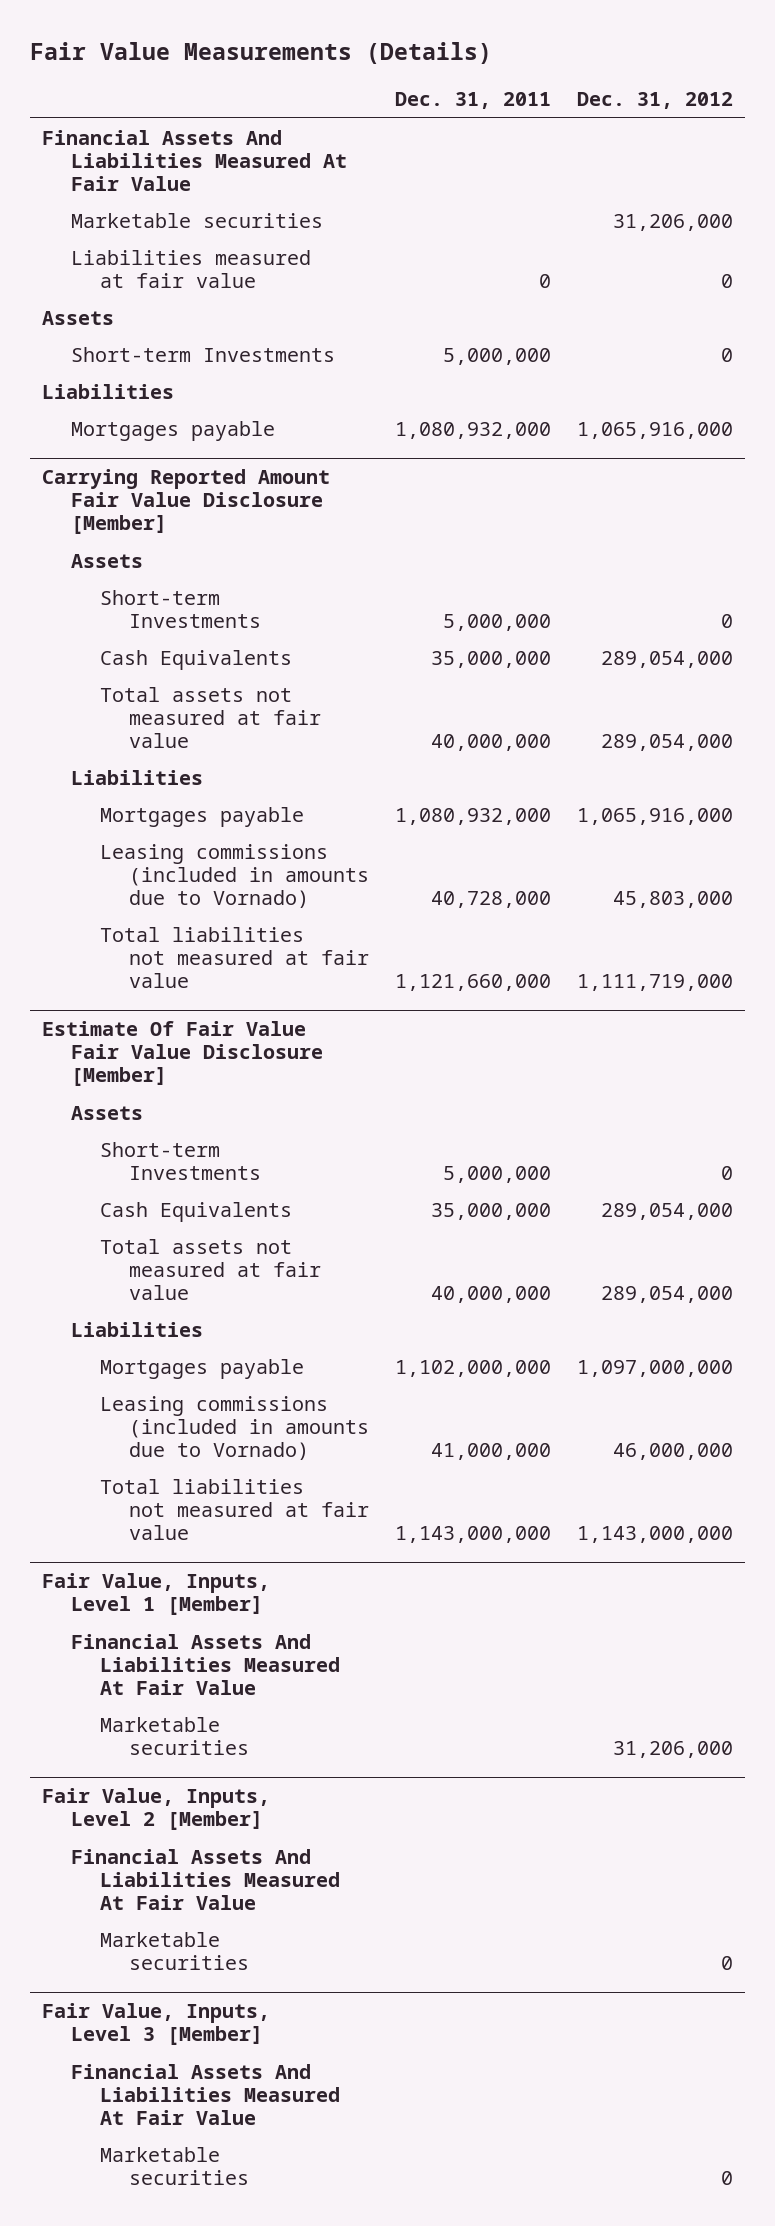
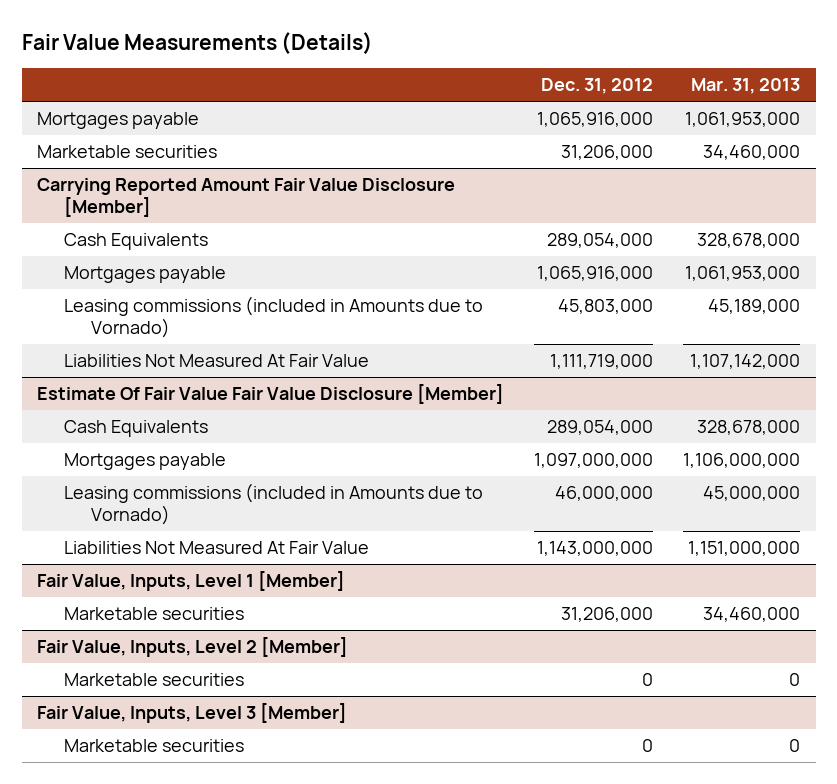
- | Dec. 31, 2011 | Dec. 31, 2012
+ | Dec. 31, 2012 | Mar. 31, 2013
- Financial Assets And Liabilities Measured At Fair Value
- Liabilities measured at fair value | 0 | 0
- Assets
- Short-term Investments | 5,000,000 | 0
- Liabilities
moved down: Marketable securities | 31,206,000 | 34,460,000
@ Carrying Reported Amount Fair Value Disclosure [Member]
- Assets
- Short-term Investments | 5,000,000 | 0
- Total assets not measured at fair value | 40,000,000 | 289,054,000
- Liabilities
- Leasing commissions (included in amounts due to Vornado) | 40,728,000 | 45,803,000
- Total liabilities not measured at fair value | 1,121,660,000 | 1,111,719,000
+ Leasing commissions (included in Amounts due to Vornado) | 45,803,000 | 45,189,000
+ Liabilities Not Measured At Fair Value | 1,111,719,000 | 1,107,142,000
@ Estimate Of Fair Value Fair Value Disclosure [Member]
- Assets
- Short-term Investments | 5,000,000 | 0
- Total assets not measured at fair value | 40,000,000 | 289,054,000
- Liabilities
- Leasing commissions (included in amounts due to Vornado) | 41,000,000 | 46,000,000
- Total liabilities not measured at fair value | 1,143,000,000 | 1,143,000,000
+ Leasing commissions (included in Amounts due to Vornado) | 46,000,000 | 45,000,000
+ Liabilities Not Measured At Fair Value | 1,143,000,000 | 1,151,000,000
@ Fair Value, Inputs, Level 1 [Member]
- Financial Assets And Liabilities Measured At Fair Value
@ Fair Value, Inputs, Level 2 [Member]
- Financial Assets And Liabilities Measured At Fair Value
@ Fair Value, Inputs, Level 3 [Member]
- Financial Assets And Liabilities Measured At Fair Value

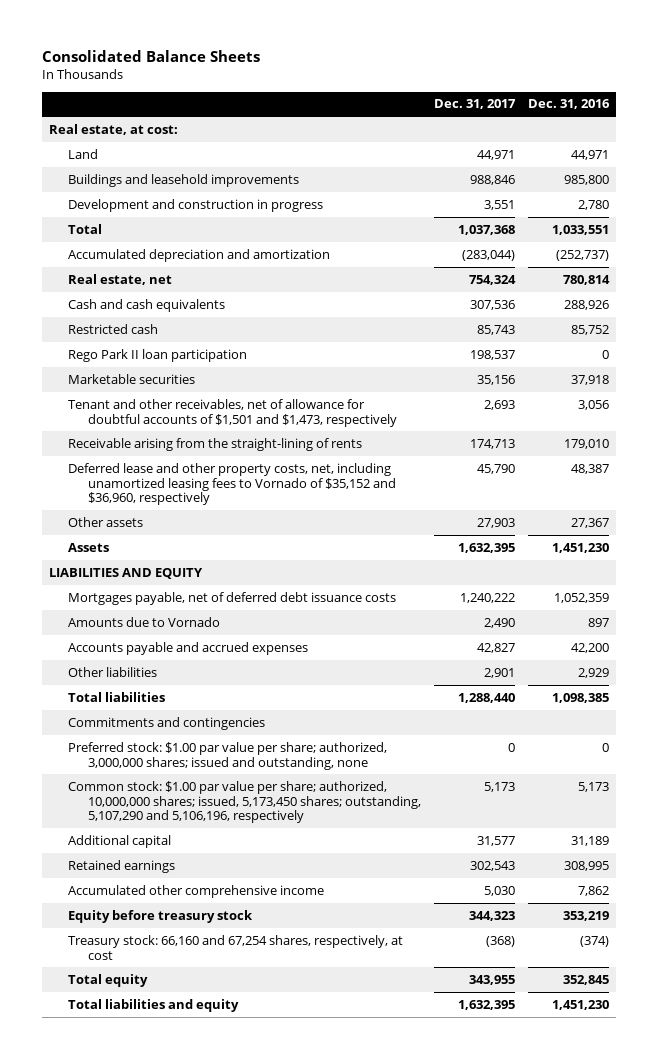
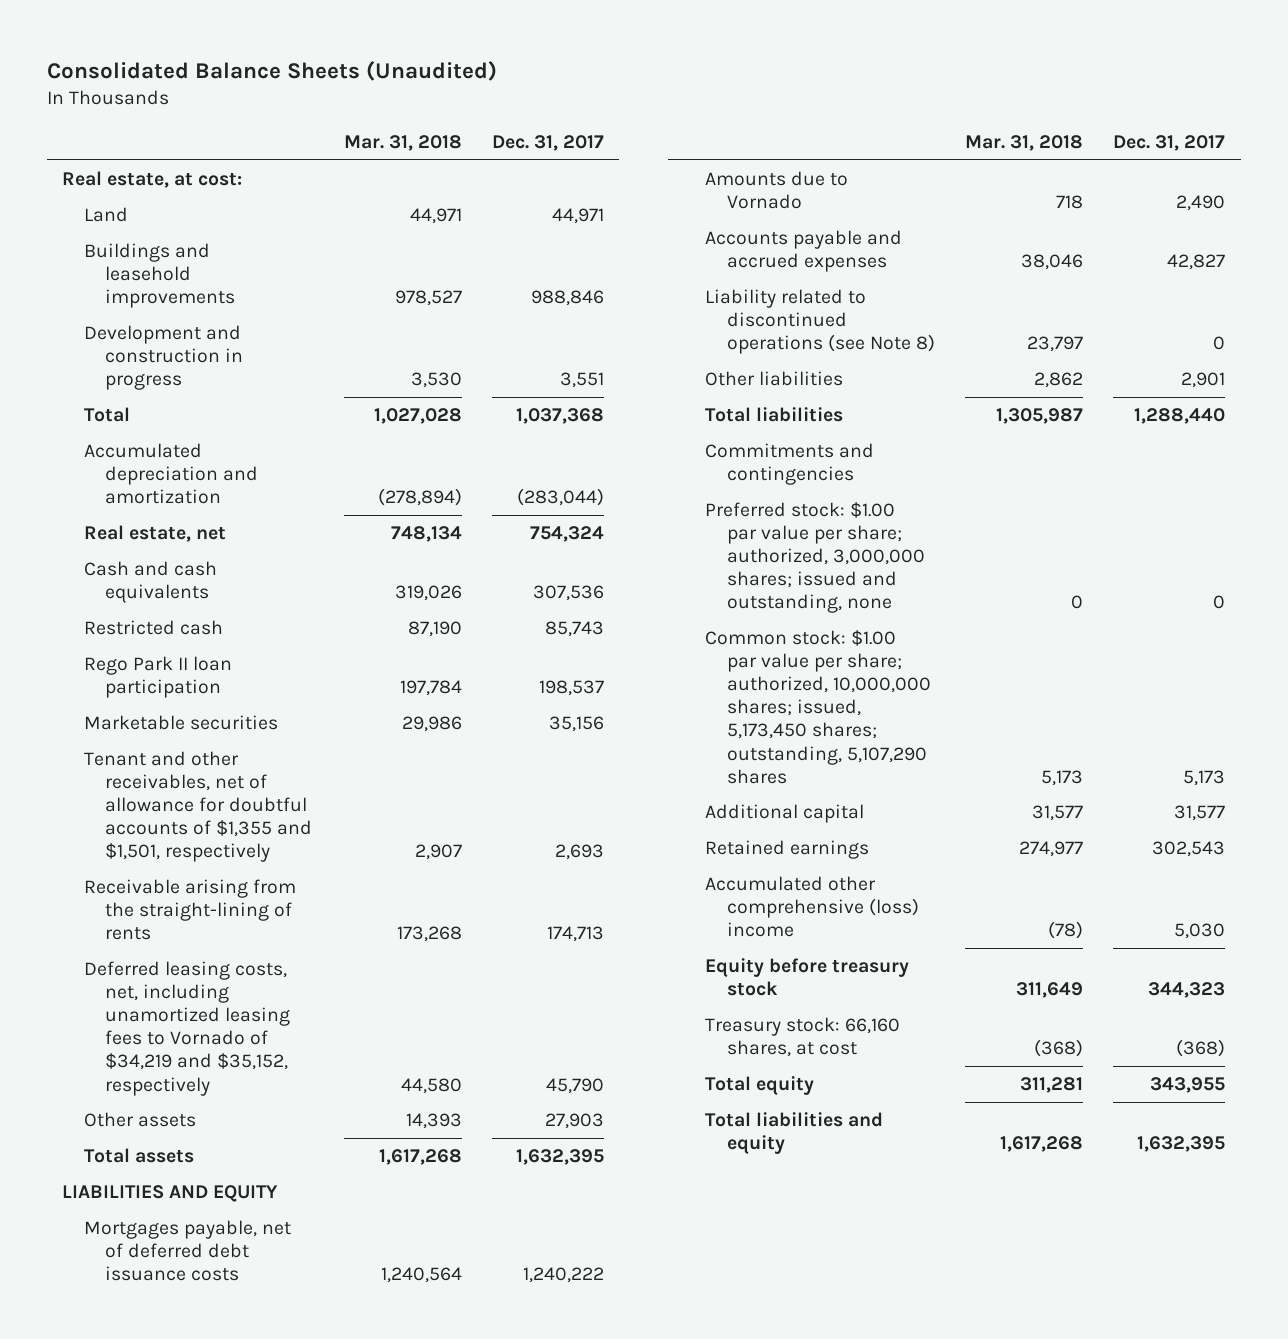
- Consolidated Balance Sheets
+ Consolidated Balance Sheets (Unaudited)
- | Dec. 31, 2017 | Dec. 31, 2016
+ | Mar. 31, 2018 | Dec. 31, 2017
- Tenant and other receivables, net of allowance for doubtful accounts of $1,501 and $1,473, respectively | 2,693 | 3,056
+ Tenant and other receivables, net of allowance for doubtful accounts of $1,355 and $1,501, respectively | 2,907 | 2,693
- Deferred lease and other property costs, net, including unamortized leasing fees to Vornado of $35,152 and $36,960, respectively | 45,790 | 48,387
+ Deferred leasing costs, net, including unamortized leasing fees to Vornado of $34,219 and $35,152, respectively | 44,580 | 45,790
- Assets | 1,632,395 | 1,451,230
+ Total assets | 1,617,268 | 1,632,395
+ Liability related to discontinued operations (see Note 8) | 23,797 | 0
- Common stock: $1.00 par value per share; authorized, 10,000,000 shares; issued, 5,173,450 shares; outstanding, 5,107,290 and 5,106,196, respectively | 5,173 | 5,173
+ Common stock: $1.00 par value per share; authorized, 10,000,000 shares; issued, 5,173,450 shares; outstanding, 5,107,290 shares | 5,173 | 5,173
- Accumulated other comprehensive income | 5,030 | 7,862
+ Accumulated other comprehensive (loss) income | (78) | 5,030
- Treasury stock: 66,160 and 67,254 shares, respectively, at cost | (368) | (374)
+ Treasury stock: 66,160 shares, at cost | (368) | (368)

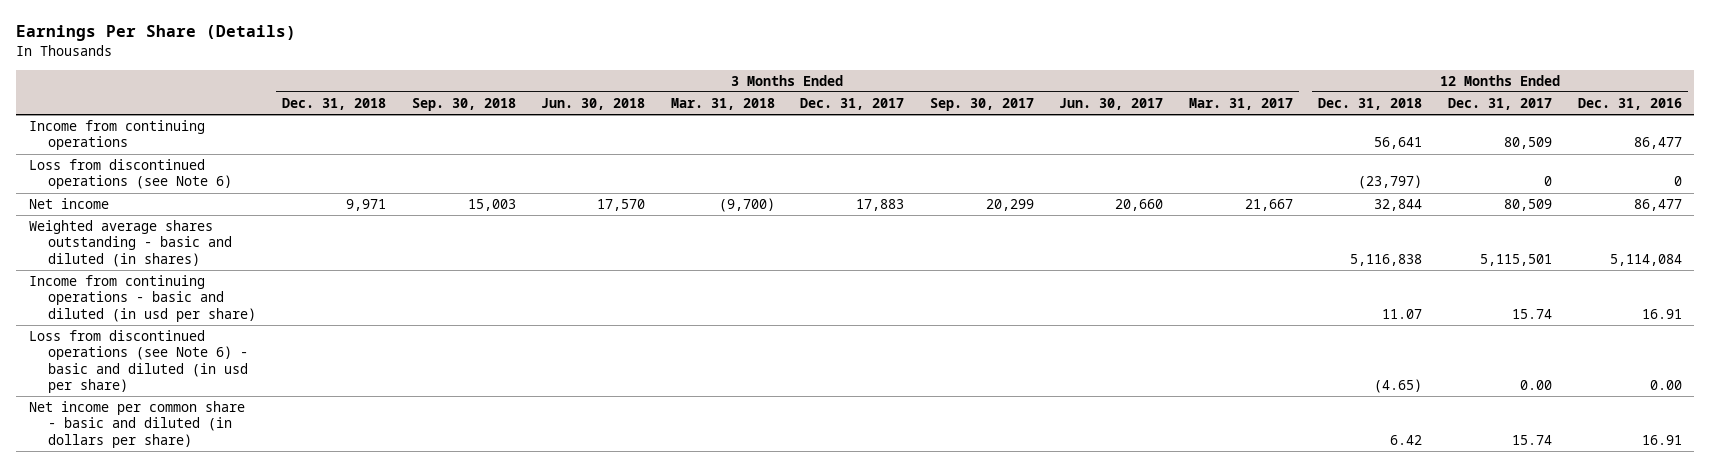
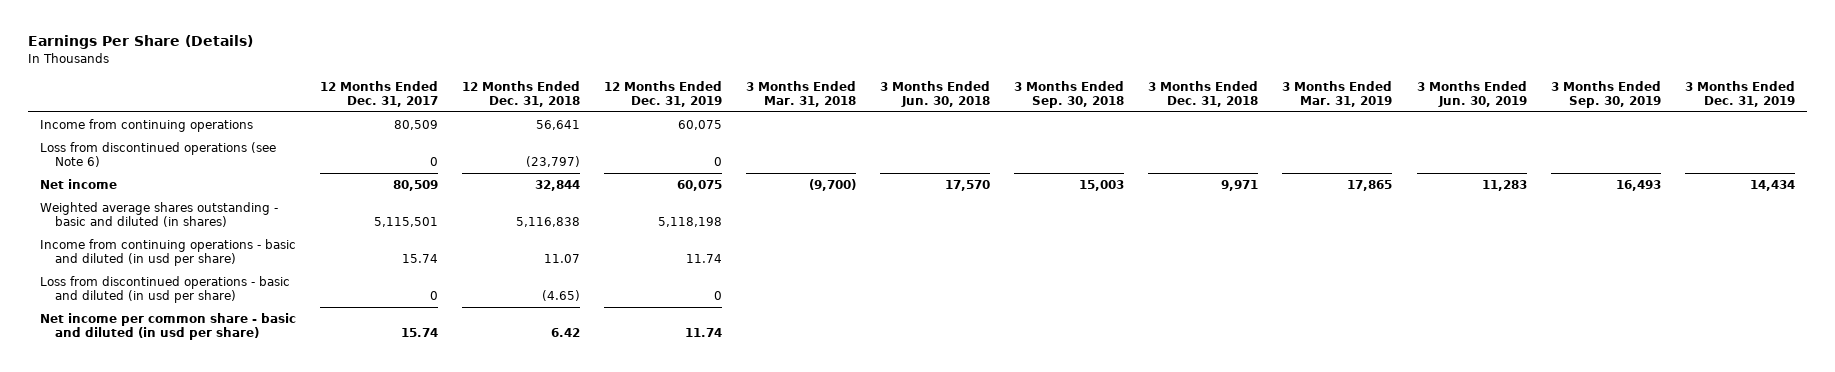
- | 3 Months Ended Dec. 31, 2018 | 3 Months Ended Sep. 30, 2018 | 3 Months Ended Jun. 30, 2018 | 3 Months Ended Mar. 31, 2018 | 3 Months Ended Dec. 31, 2017 | 3 Months Ended Sep. 30, 2017 | 3 Months Ended Jun. 30, 2017 | 3 Months Ended Mar. 31, 2017 | 12 Months Ended Dec. 31, 2018 | 12 Months Ended Dec. 31, 2017 | 12 Months Ended Dec. 31, 2016
+ | 12 Months Ended Dec. 31, 2017 | 12 Months Ended Dec. 31, 2018 | 12 Months Ended Dec. 31, 2019 | 3 Months Ended Mar. 31, 2018 | 3 Months Ended Jun. 30, 2018 | 3 Months Ended Sep. 30, 2018 | 3 Months Ended Dec. 31, 2018 | 3 Months Ended Mar. 31, 2019 | 3 Months Ended Jun. 30, 2019 | 3 Months Ended Sep. 30, 2019 | 3 Months Ended Dec. 31, 2019
- Loss from discontinued operations (see Note 6) - basic and diluted (in usd per share) | | | | | | | | | (4.65) | 0.00 | 0.00
- Net income per common share - basic and diluted (in dollars per share) | | | | | | | | | 6.42 | 15.74 | 16.91
+ Loss from discontinued operations - basic and diluted (in usd per share) | 0 | (4.65) | 0 | | | | | | | |
+ Net income per common share - basic and diluted (in usd per share) | 15.74 | 6.42 | 11.74 | | | | | | | |

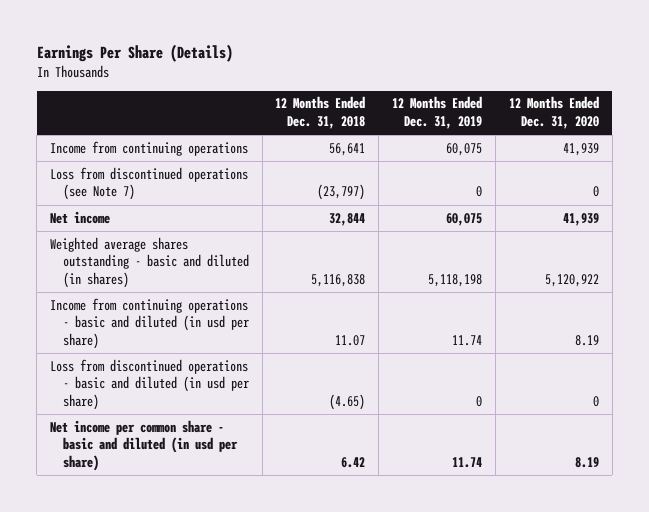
- | 12 Months Ended Dec. 31, 2017 | 12 Months Ended Dec. 31, 2018 | 12 Months Ended Dec. 31, 2019 | 3 Months Ended Mar. 31, 2018 | 3 Months Ended Jun. 30, 2018 | 3 Months Ended Sep. 30, 2018 | 3 Months Ended Dec. 31, 2018 | 3 Months Ended Mar. 31, 2019 | 3 Months Ended Jun. 30, 2019 | 3 Months Ended Sep. 30, 2019 | 3 Months Ended Dec. 31, 2019
+ | 12 Months Ended Dec. 31, 2018 | 12 Months Ended Dec. 31, 2019 | 12 Months Ended Dec. 31, 2020
- Loss from discontinued operations (see Note 6) | 0 | (23,797) | 0 | | | | | | | |
+ Loss from discontinued operations (see Note 7) | (23,797) | 0 | 0

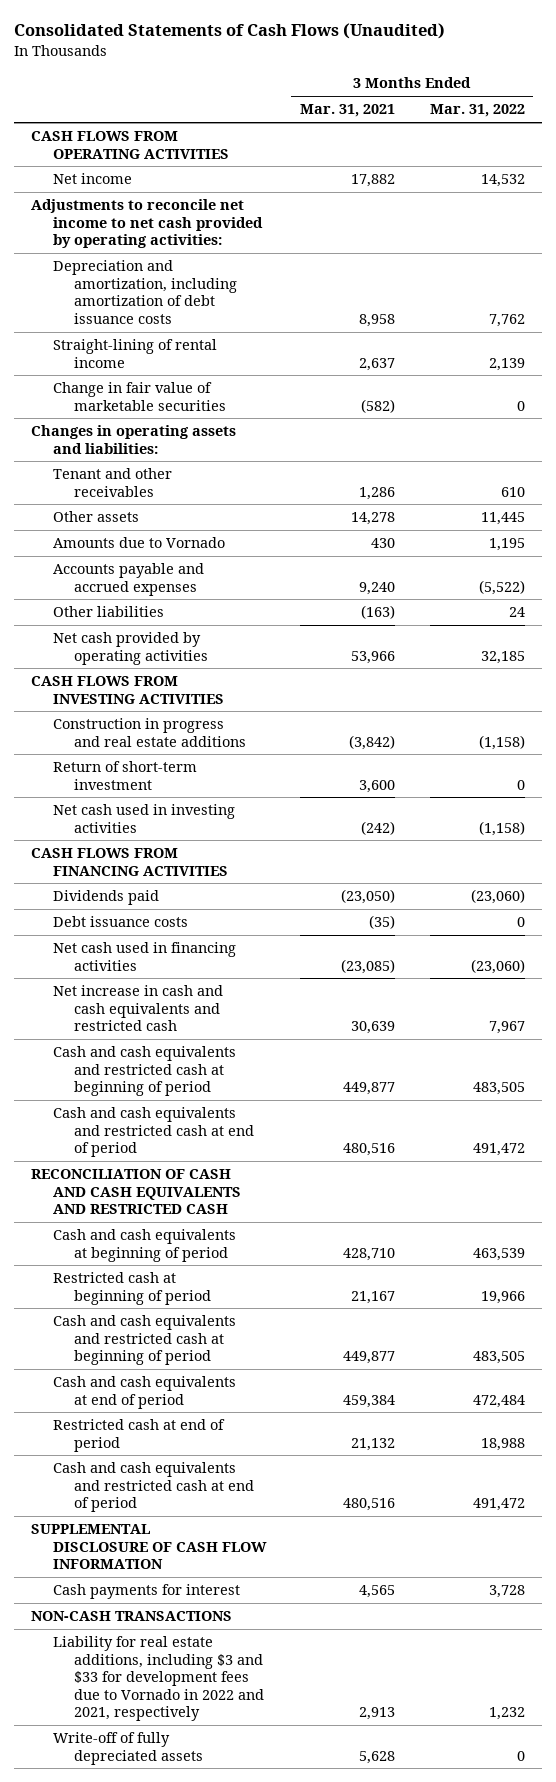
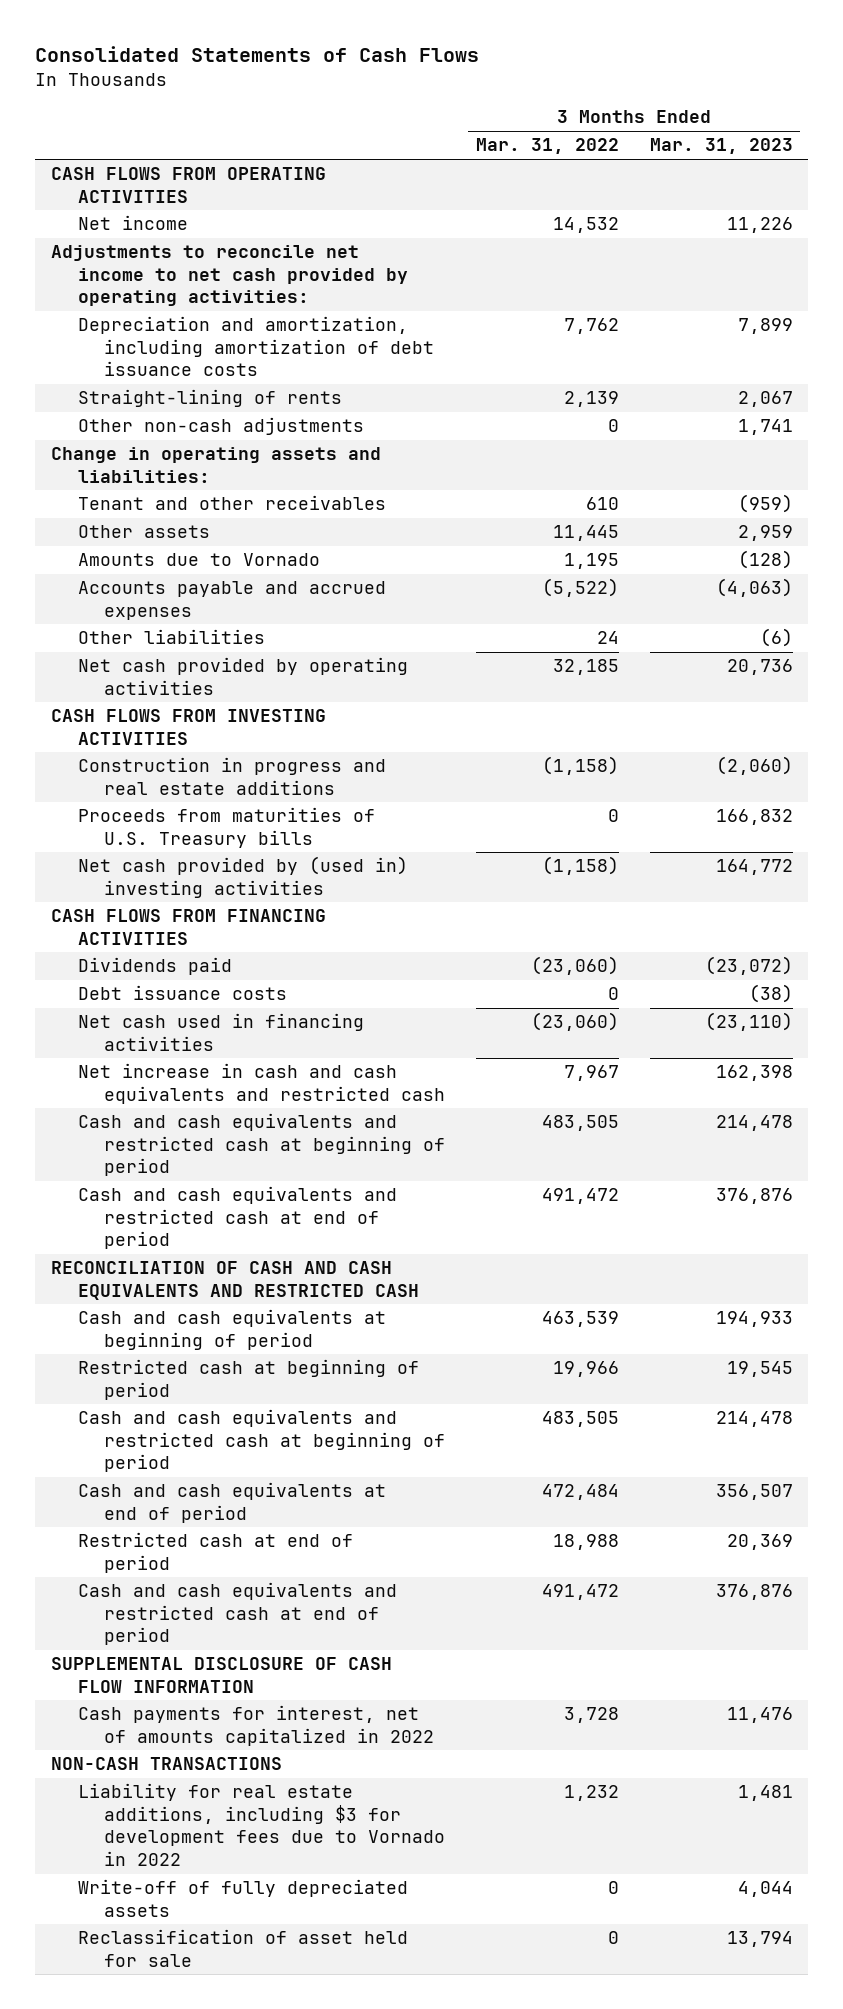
- Consolidated Statements of Cash Flows (Unaudited)
+ Consolidated Statements of Cash Flows
- | 3 Months Ended Mar. 31, 2021 | 3 Months Ended Mar. 31, 2022
+ | 3 Months Ended Mar. 31, 2022 | 3 Months Ended Mar. 31, 2023
- Straight-lining of rental income | 2,637 | 2,139
- Change in fair value of marketable securities | (582) | 0
- Changes in operating assets and liabilities:
+ Straight-lining of rents | 2,139 | 2,067
+ Other non-cash adjustments | 0 | 1,741
+ Change in operating assets and liabilities:
- Return of short-term investment | 3,600 | 0
- Net cash used in investing activities | (242) | (1,158)
+ Proceeds from maturities of U.S. Treasury bills | 0 | 166,832
+ Net cash provided by (used in) investing activities | (1,158) | 164,772
- Cash payments for interest | 4,565 | 3,728
+ Cash payments for interest, net of amounts capitalized in 2022 | 3,728 | 11,476
- Liability for real estate additions, including $3 and $33 for development fees due to Vornado in 2022 and 2021, respectively | 2,913 | 1,232
+ Liability for real estate additions, including $3 for development fees due to Vornado in 2022 | 1,232 | 1,481
+ Reclassification of asset held for sale | 0 | 13,794

